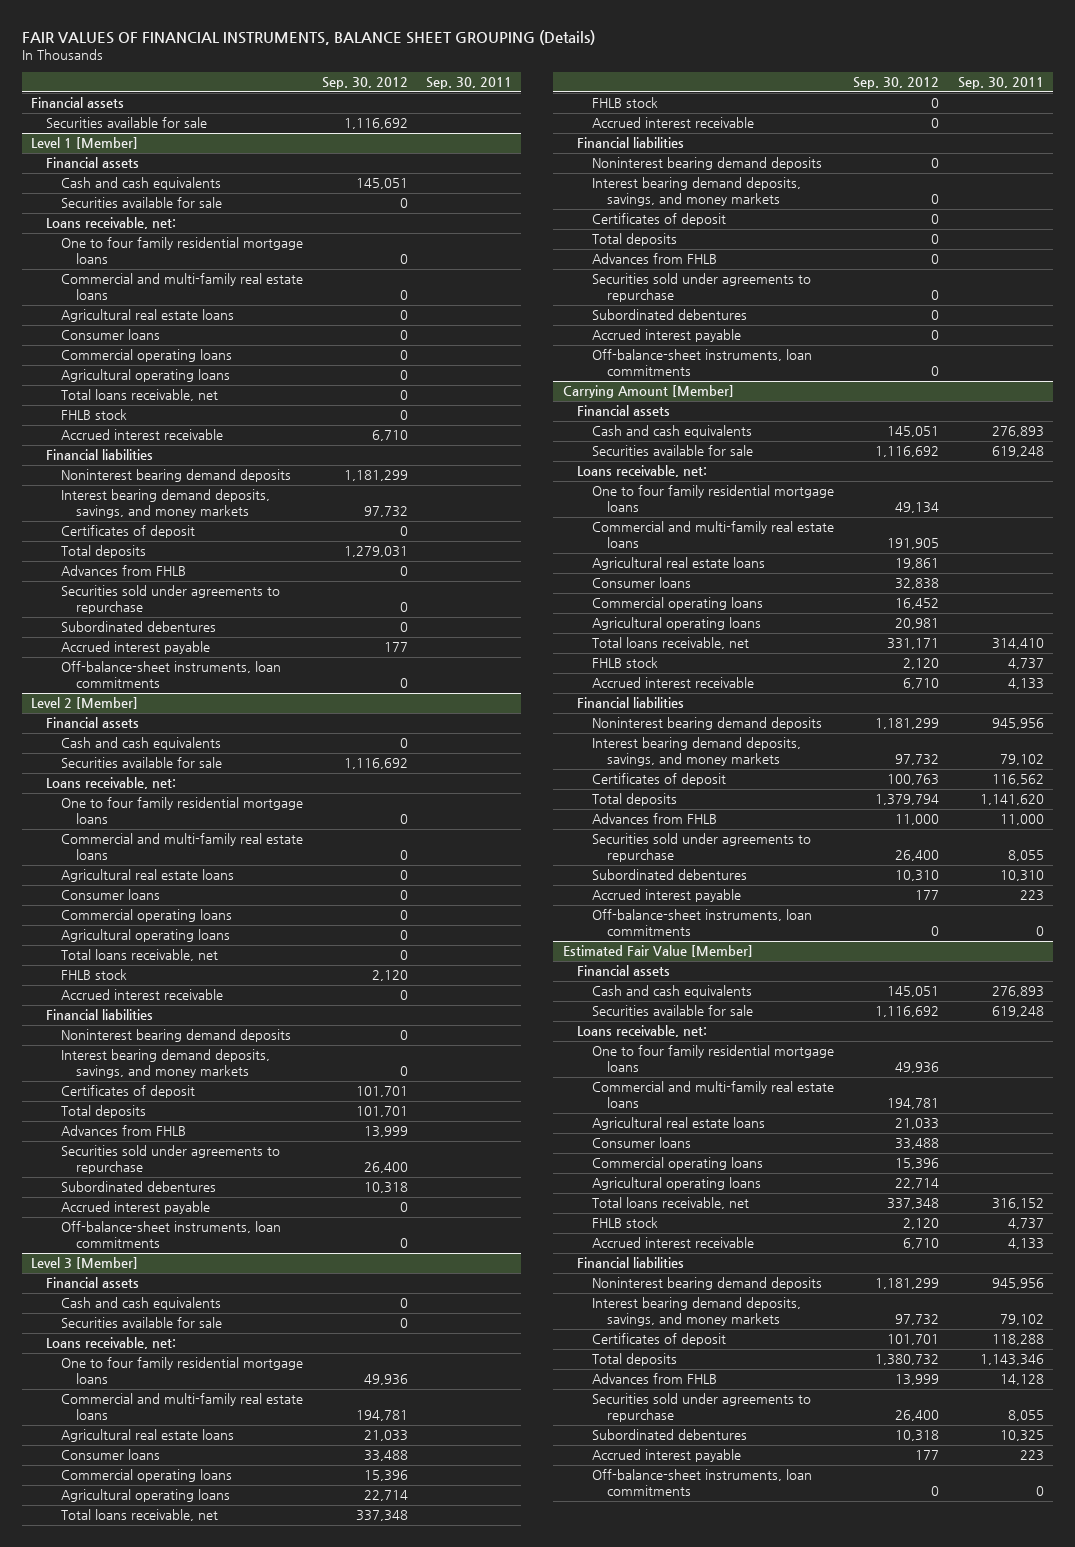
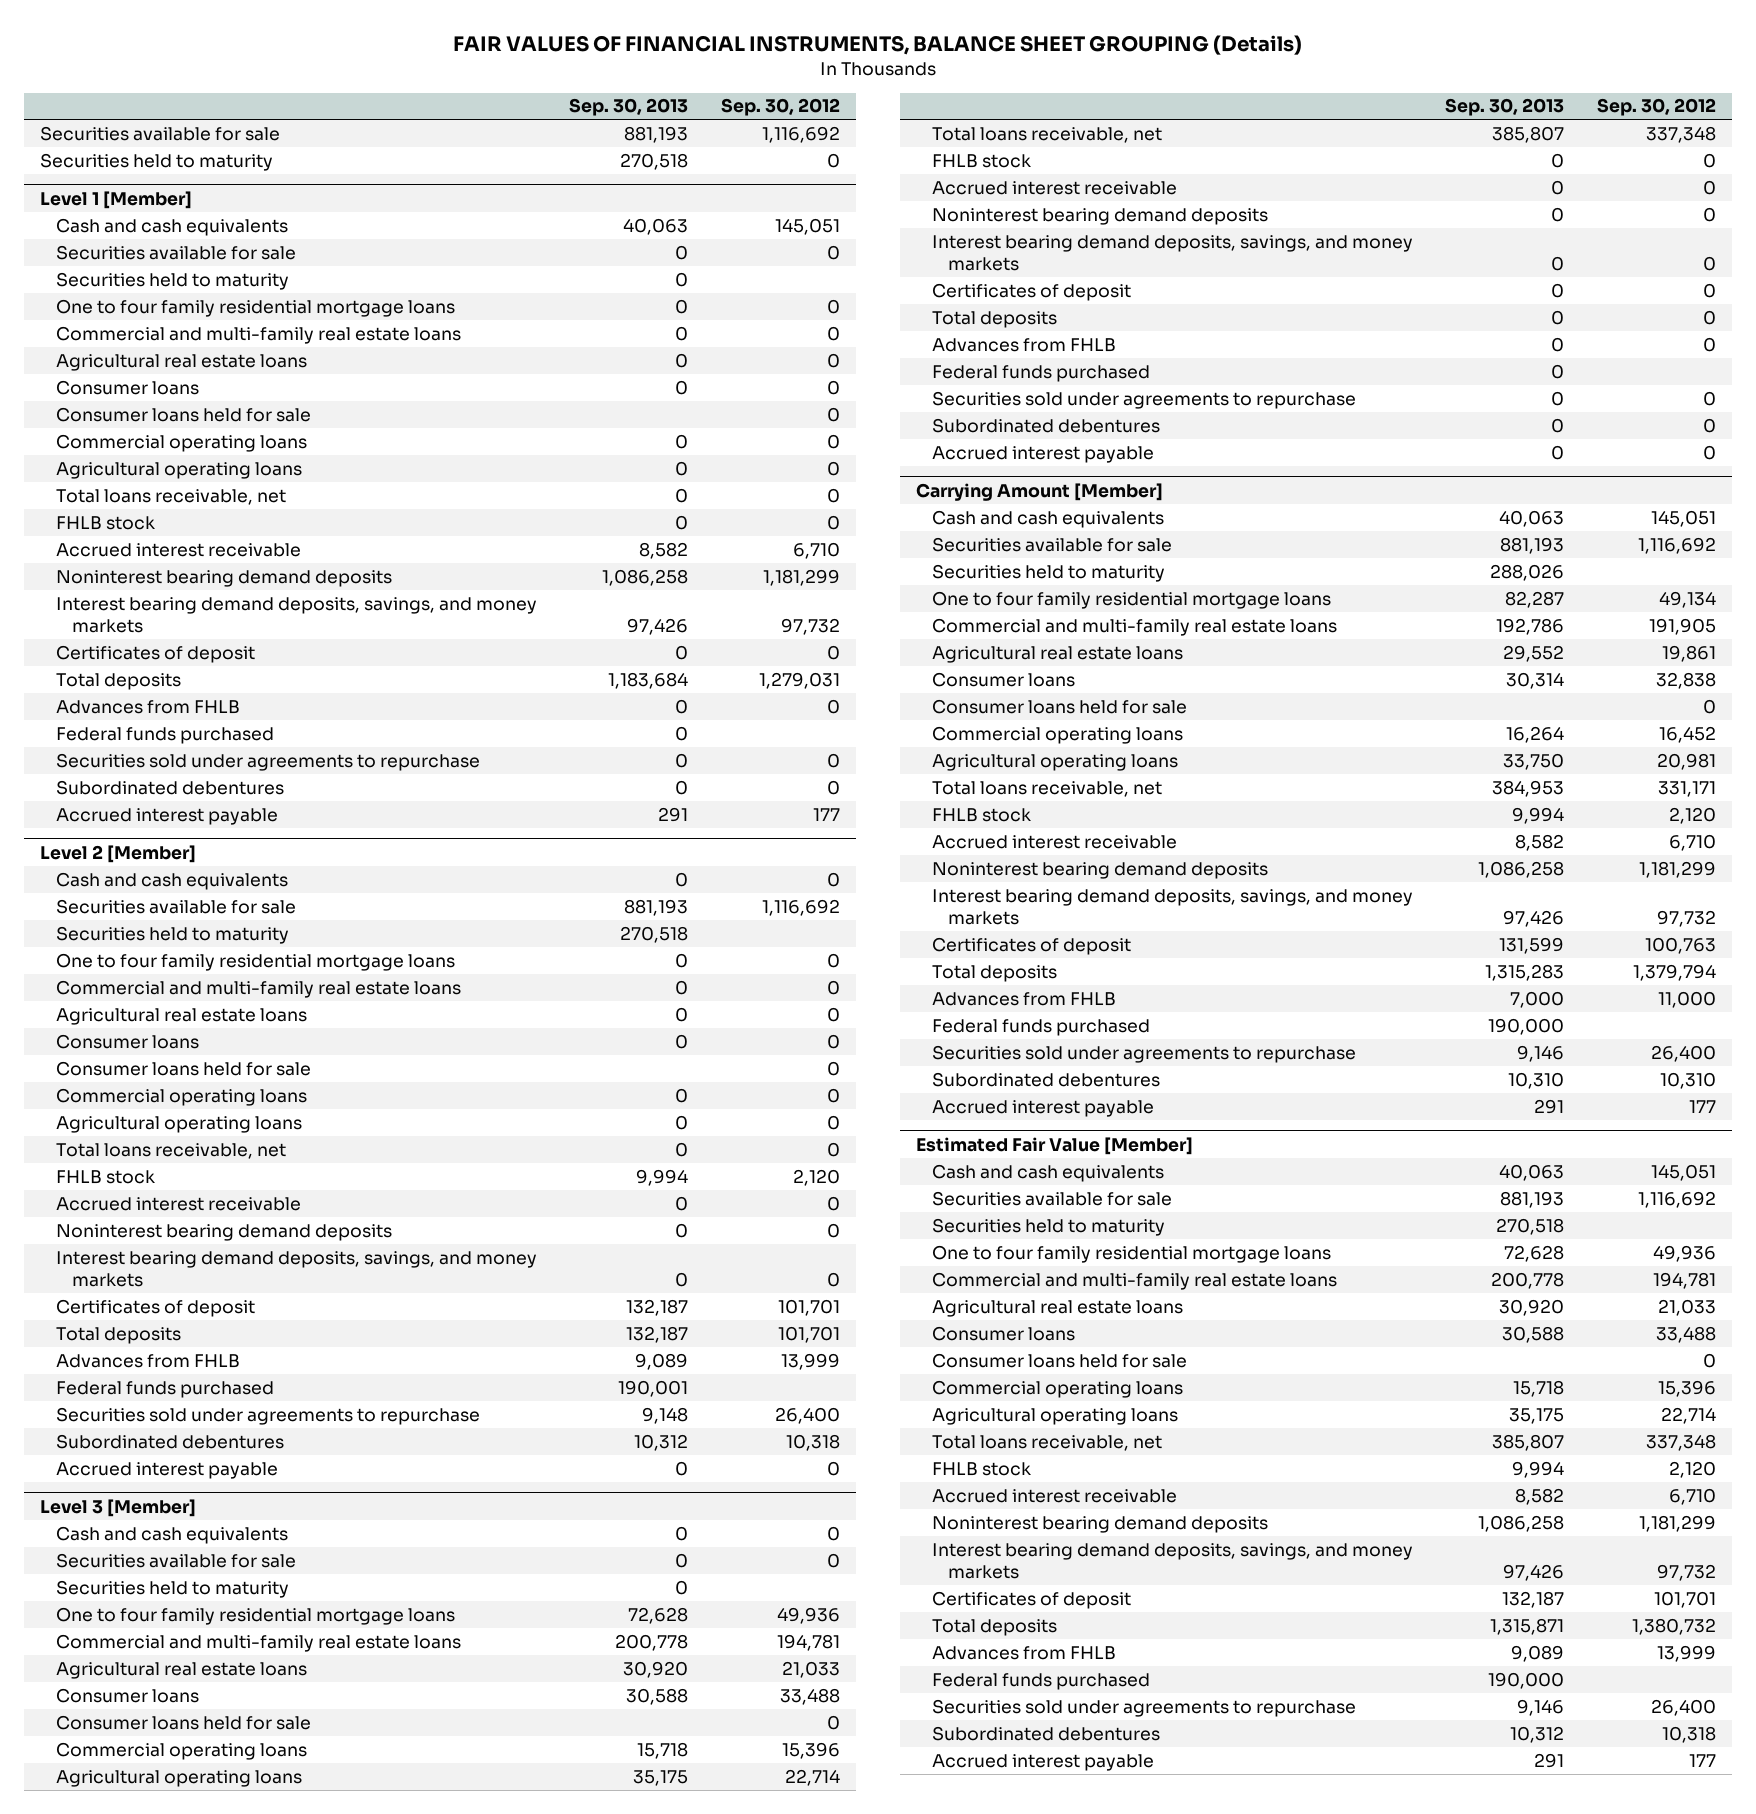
- | Sep. 30, 2012 | Sep. 30, 2011
+ | Sep. 30, 2013 | Sep. 30, 2012
- Financial assets
+ Securities held to maturity | 270,518 | 0
@ Level 1 [Member]
- Financial assets
- Loans receivable, net:
+ Securities held to maturity | 0 |
+ Consumer loans held for sale | | 0
- Financial liabilities
+ Federal funds purchased | 0 |
- Off-balance-sheet instruments, loan commitments | 0 |
@ Level 2 [Member]
- Financial assets
- Loans receivable, net:
+ Securities held to maturity | 270,518 |
+ Consumer loans held for sale | | 0
- Financial liabilities
+ Federal funds purchased | 190,001 |
- Off-balance-sheet instruments, loan commitments | 0 |
@ Level 3 [Member]
- Financial assets
- Loans receivable, net:
+ Securities held to maturity | 0 |
+ Consumer loans held for sale | | 0
- Financial liabilities
+ Federal funds purchased | 0 |
- Off-balance-sheet instruments, loan commitments | 0 |
@ Carrying Amount [Member]
- Financial assets
- Loans receivable, net:
+ Securities held to maturity | 288,026 |
+ Consumer loans held for sale | | 0
- Financial liabilities
+ Federal funds purchased | 190,000 |
- Off-balance-sheet instruments, loan commitments | 0 | 0
@ Estimated Fair Value [Member]
- Financial assets
- Loans receivable, net:
+ Securities held to maturity | 270,518 |
+ Consumer loans held for sale | | 0
- Financial liabilities
+ Federal funds purchased | 190,000 |
- Off-balance-sheet instruments, loan commitments | 0 | 0

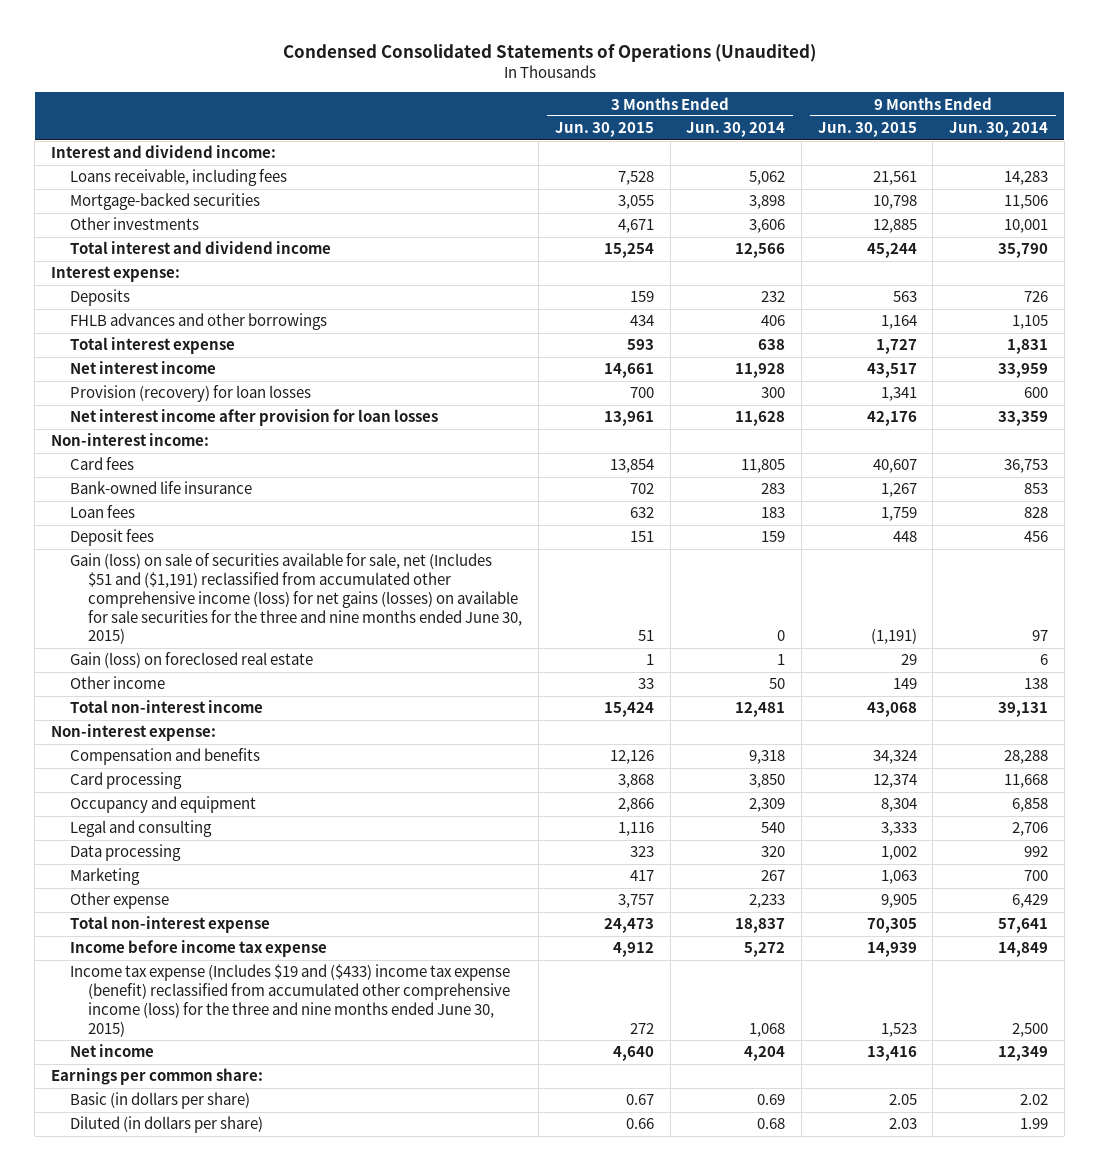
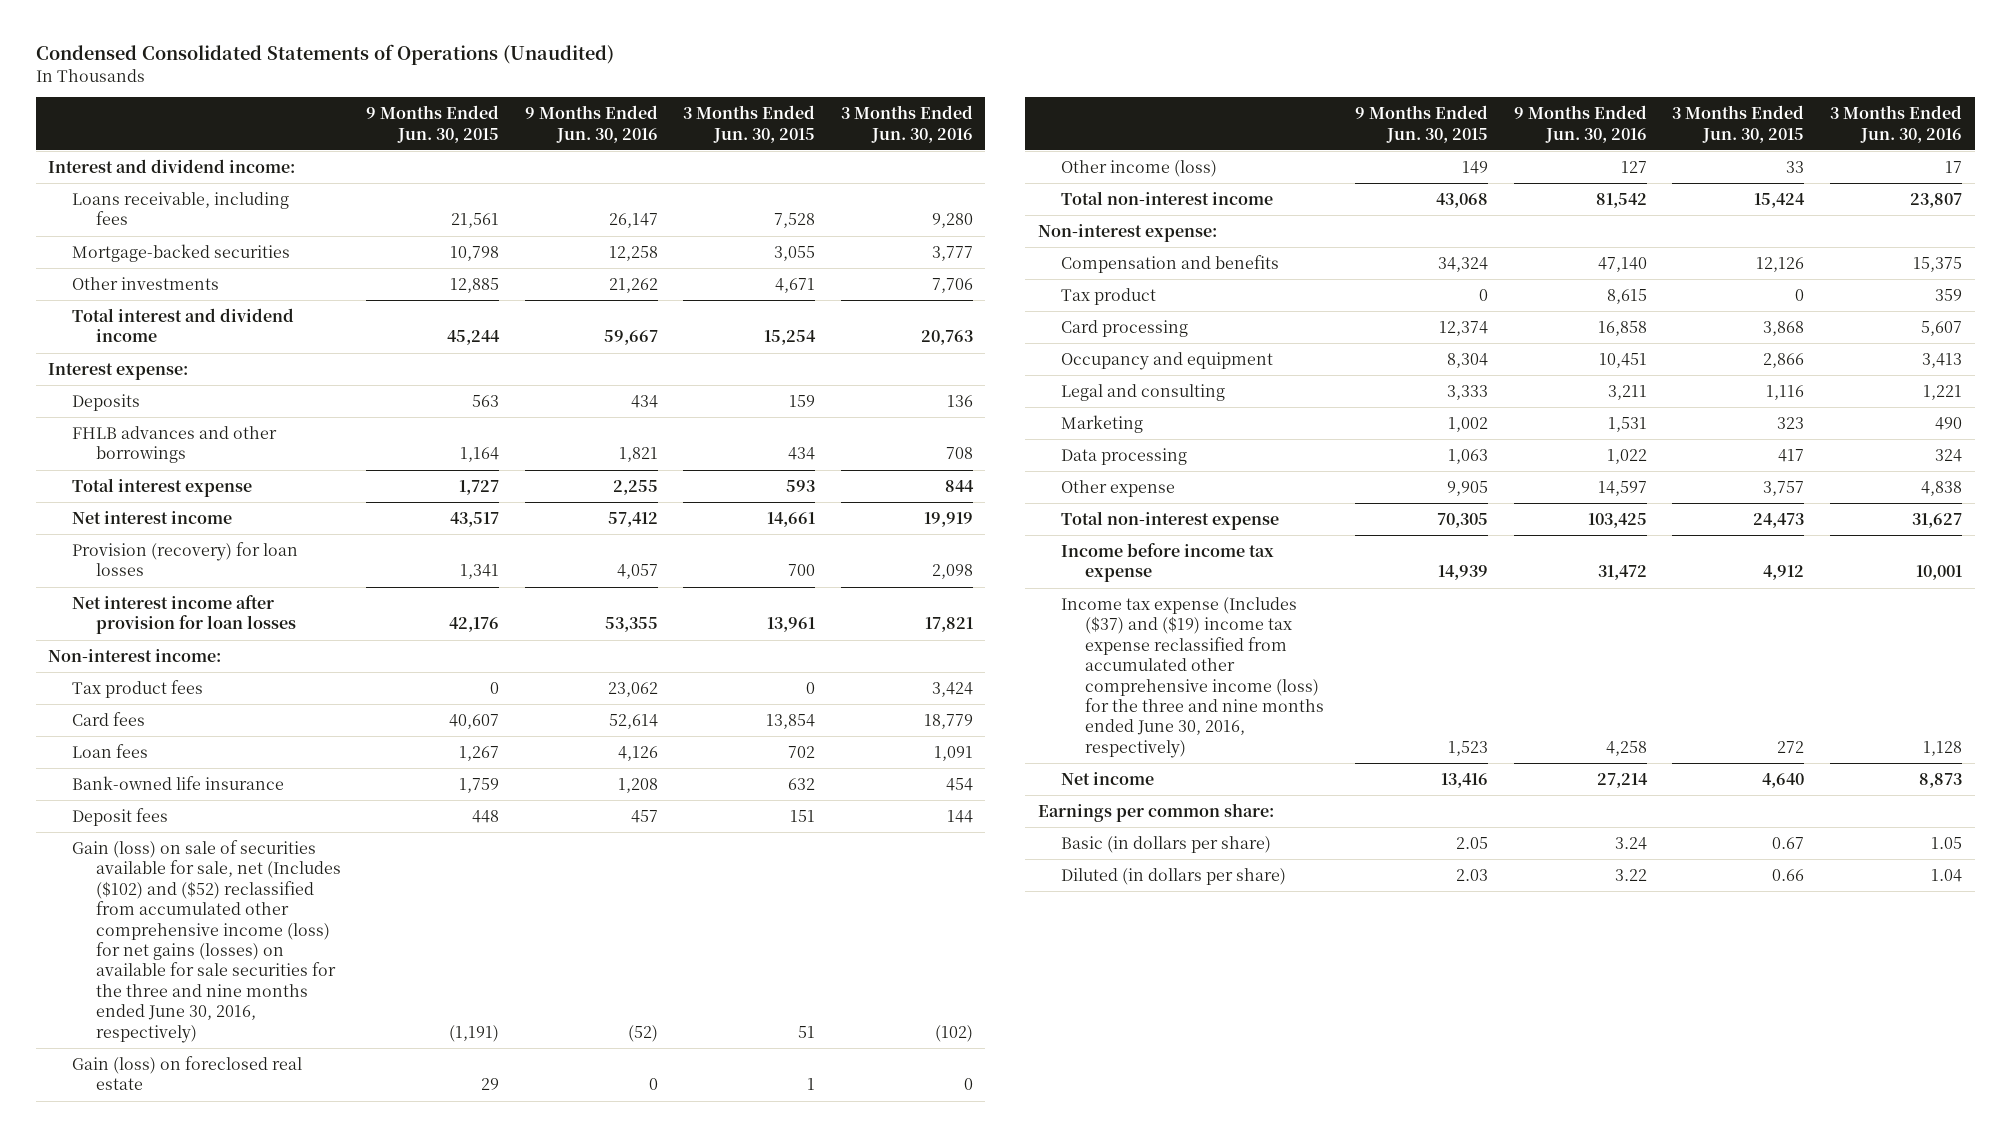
- | 3 Months Ended Jun. 30, 2015 | 3 Months Ended Jun. 30, 2014 | 9 Months Ended Jun. 30, 2015 | 9 Months Ended Jun. 30, 2014
+ | 9 Months Ended Jun. 30, 2015 | 9 Months Ended Jun. 30, 2016 | 3 Months Ended Jun. 30, 2015 | 3 Months Ended Jun. 30, 2016
+ Tax product fees | 0 | 23,062 | 0 | 3,424
- Bank-owned life insurance | 702 | 283 | 1,267 | 853
- Loan fees | 632 | 183 | 1,759 | 828
+ Loan fees | 1,267 | 4,126 | 702 | 1,091
+ Bank-owned life insurance | 1,759 | 1,208 | 632 | 454
- Gain (loss) on sale of securities available for sale, net (Includes $51 and ($1,191) reclassified from accumulated other comprehensive income (loss) for net gains (losses) on available for sale securities for the three and nine months ended June 30, 2015) | 51 | 0 | (1,191) | 97
+ Gain (loss) on sale of securities available for sale, net (Includes ($102) and ($52) reclassified from accumulated other comprehensive income (loss) for net gains (losses) on available for sale securities for the three and nine months ended June 30, 2016, respectively) | (1,191) | (52) | 51 | (102)
- Other income | 33 | 50 | 149 | 138
+ Other income (loss) | 149 | 127 | 33 | 17
+ Tax product | 0 | 8,615 | 0 | 359
- Data processing | 323 | 320 | 1,002 | 992
- Marketing | 417 | 267 | 1,063 | 700
+ Marketing | 1,002 | 1,531 | 323 | 490
+ Data processing | 1,063 | 1,022 | 417 | 324
- Income tax expense (Includes $19 and ($433) income tax expense (benefit) reclassified from accumulated other comprehensive income (loss) for the three and nine months ended June 30, 2015) | 272 | 1,068 | 1,523 | 2,500
+ Income tax expense (Includes ($37) and ($19) income tax expense reclassified from accumulated other comprehensive income (loss) for the three and nine months ended June 30, 2016, respectively) | 1,523 | 4,258 | 272 | 1,128

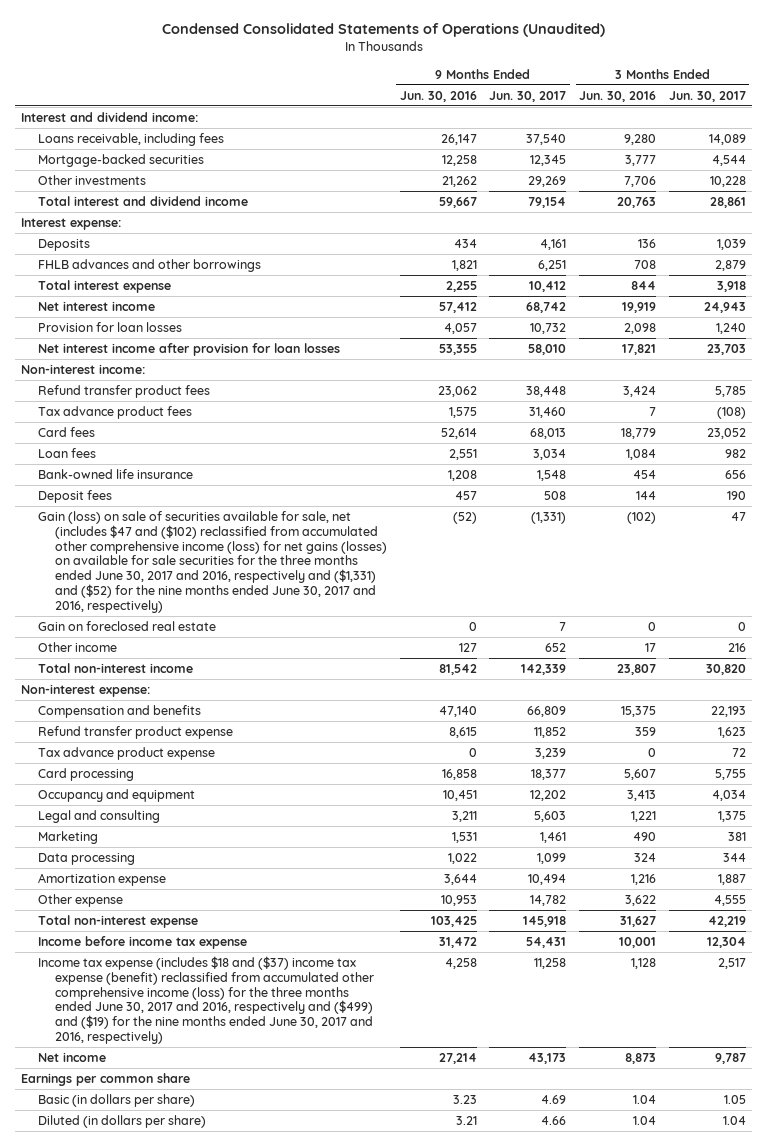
- | 9 Months Ended Jun. 30, 2015 | 9 Months Ended Jun. 30, 2016 | 3 Months Ended Jun. 30, 2015 | 3 Months Ended Jun. 30, 2016
+ | 9 Months Ended Jun. 30, 2016 | 9 Months Ended Jun. 30, 2017 | 3 Months Ended Jun. 30, 2016 | 3 Months Ended Jun. 30, 2017
- Provision (recovery) for loan losses | 1,341 | 4,057 | 700 | 2,098
+ Provision for loan losses | 4,057 | 10,732 | 2,098 | 1,240
- Tax product fees | 0 | 23,062 | 0 | 3,424
+ Refund transfer product fees | 23,062 | 38,448 | 3,424 | 5,785
+ Tax advance product fees | 1,575 | 31,460 | 7 | (108)
- Loan fees | 1,267 | 4,126 | 702 | 1,091
+ Loan fees | 2,551 | 3,034 | 1,084 | 982
- Gain (loss) on sale of securities available for sale, net (Includes ($102) and ($52) reclassified from accumulated other comprehensive income (loss) for net gains (losses) on available for sale securities for the three and nine months ended June 30, 2016, respectively) | (1,191) | (52) | 51 | (102)
- Gain (loss) on foreclosed real estate | 29 | 0 | 1 | 0
- Other income (loss) | 149 | 127 | 33 | 17
+ Gain (loss) on sale of securities available for sale, net (includes $47 and ($102) reclassified from accumulated other comprehensive income (loss) for net gains (losses) on available for sale securities for the three months ended June 30, 2017 and 2016, respectively and ($1,331) and ($52) for the nine months ended June 30, 2017 and 2016, respectively) | (52) | (1,331) | (102) | 47
+ Gain on foreclosed real estate | 0 | 7 | 0 | 0
+ Other income | 127 | 652 | 17 | 216
- Tax product | 0 | 8,615 | 0 | 359
+ Refund transfer product expense | 8,615 | 11,852 | 359 | 1,623
+ Tax advance product expense | 0 | 3,239 | 0 | 72
- Other expense | 9,905 | 14,597 | 3,757 | 4,838
+ Amortization expense | 3,644 | 10,494 | 1,216 | 1,887
+ Other expense | 10,953 | 14,782 | 3,622 | 4,555
- Income tax expense (Includes ($37) and ($19) income tax expense reclassified from accumulated other comprehensive income (loss) for the three and nine months ended June 30, 2016, respectively) | 1,523 | 4,258 | 272 | 1,128
+ Income tax expense (includes $18 and ($37) income tax expense (benefit) reclassified from accumulated other comprehensive income (loss) for the three months ended June 30, 2017 and 2016, respectively and ($499) and ($19) for the nine months ended June 30, 2017 and 2016, respectively) | 4,258 | 11,258 | 1,128 | 2,517
- Earnings per common share:
- Basic (in dollars per share) | 2.05 | 3.24 | 0.67 | 1.05
- Diluted (in dollars per share) | 2.03 | 3.22 | 0.66 | 1.04
+ Earnings per common share
+ Basic (in dollars per share) | 3.23 | 4.69 | 1.04 | 1.05
+ Diluted (in dollars per share) | 3.21 | 4.66 | 1.04 | 1.04

